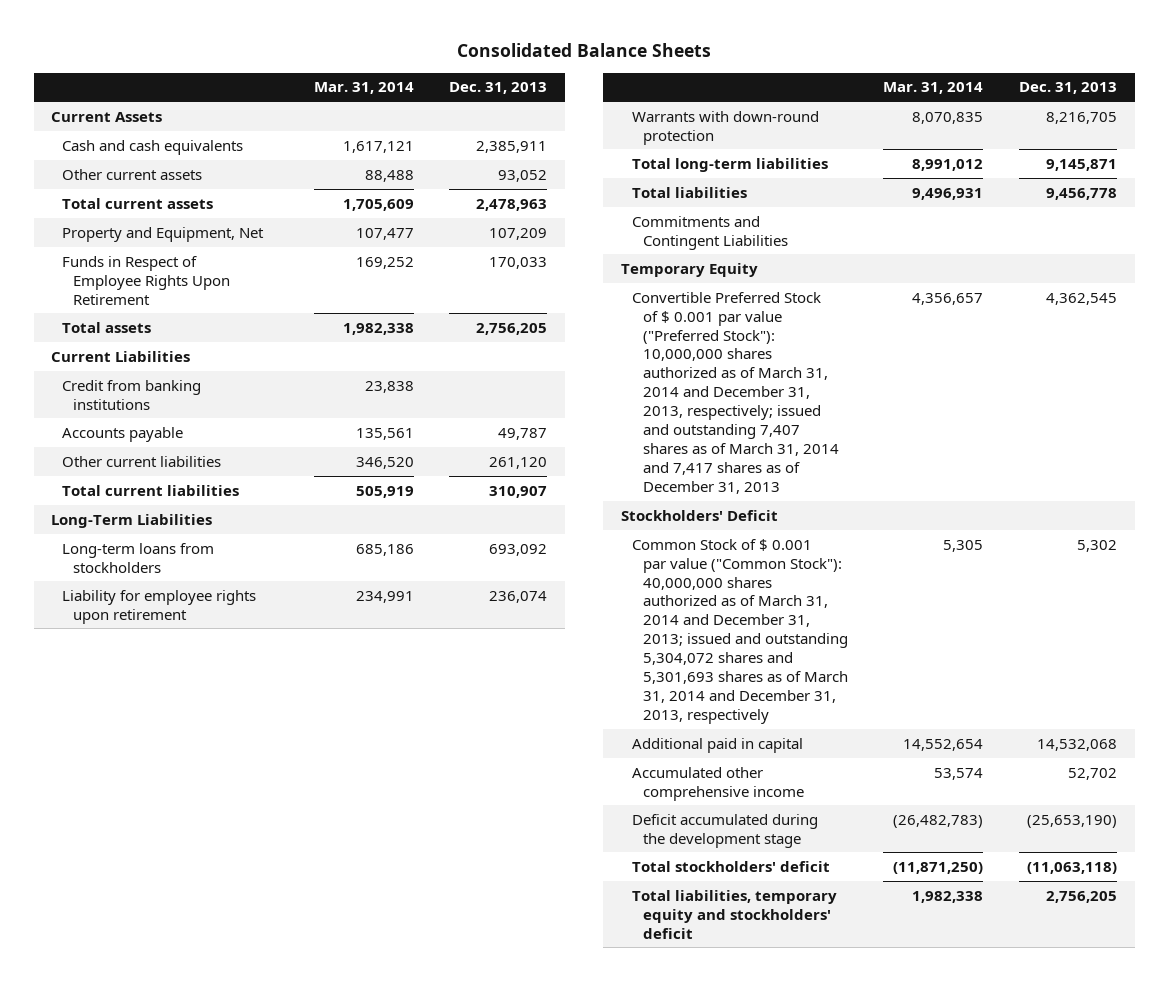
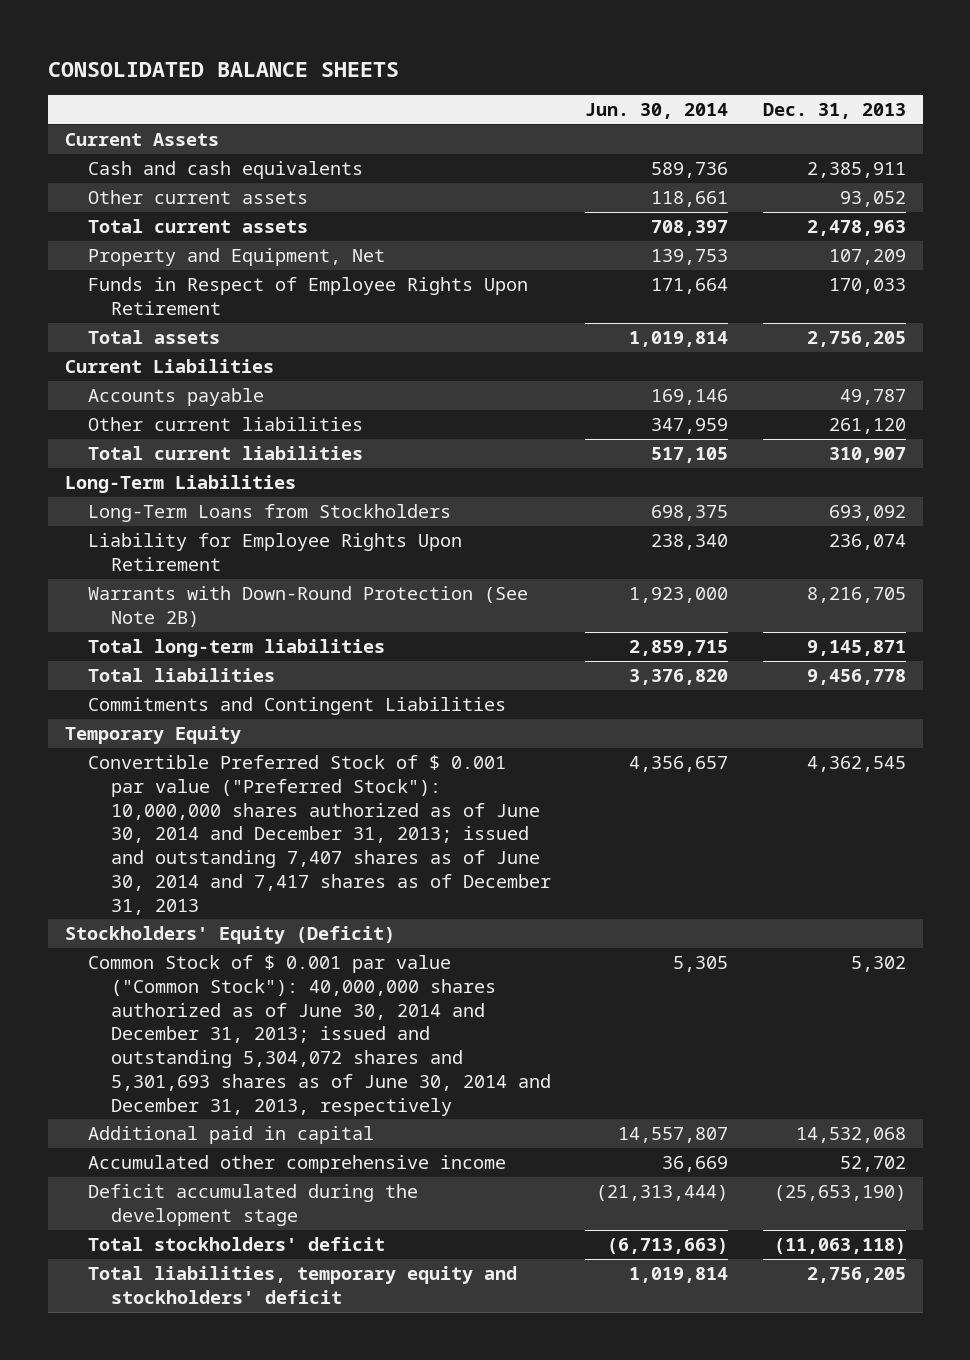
- Consolidated Balance Sheets
+ CONSOLIDATED BALANCE SHEETS
- | Mar. 31, 2014 | Dec. 31, 2013
+ | Jun. 30, 2014 | Dec. 31, 2013
- Credit from banking institutions | 23,838 |
- Long-term loans from stockholders | 685,186 | 693,092
- Liability for employee rights upon retirement | 234,991 | 236,074
- Warrants with down-round protection | 8,070,835 | 8,216,705
+ Long-Term Loans from Stockholders | 698,375 | 693,092
+ Liability for Employee Rights Upon Retirement | 238,340 | 236,074
+ Warrants with Down-Round Protection (See Note 2B) | 1,923,000 | 8,216,705
- Convertible Preferred Stock of $ 0.001 par value ("Preferred Stock"): 10,000,000 shares authorized as of March 31, 2014 and December 31, 2013, respectively; issued and outstanding 7,407 shares as of March 31, 2014 and 7,417 shares as of December 31, 2013 | 4,356,657 | 4,362,545
- Stockholders' Deficit
- Common Stock of $ 0.001 par value ("Common Stock"): 40,000,000 shares authorized as of March 31, 2014 and December 31, 2013; issued and outstanding 5,304,072 shares and 5,301,693 shares as of March 31, 2014 and December 31, 2013, respectively | 5,305 | 5,302
+ Convertible Preferred Stock of $ 0.001 par value ("Preferred Stock"): 10,000,000 shares authorized as of June 30, 2014 and December 31, 2013; issued and outstanding 7,407 shares as of June 30, 2014 and 7,417 shares as of December 31, 2013 | 4,356,657 | 4,362,545
+ Stockholders' Equity (Deficit)
+ Common Stock of $ 0.001 par value ("Common Stock"): 40,000,000 shares authorized as of June 30, 2014 and December 31, 2013; issued and outstanding 5,304,072 shares and 5,301,693 shares as of June 30, 2014 and December 31, 2013, respectively | 5,305 | 5,302

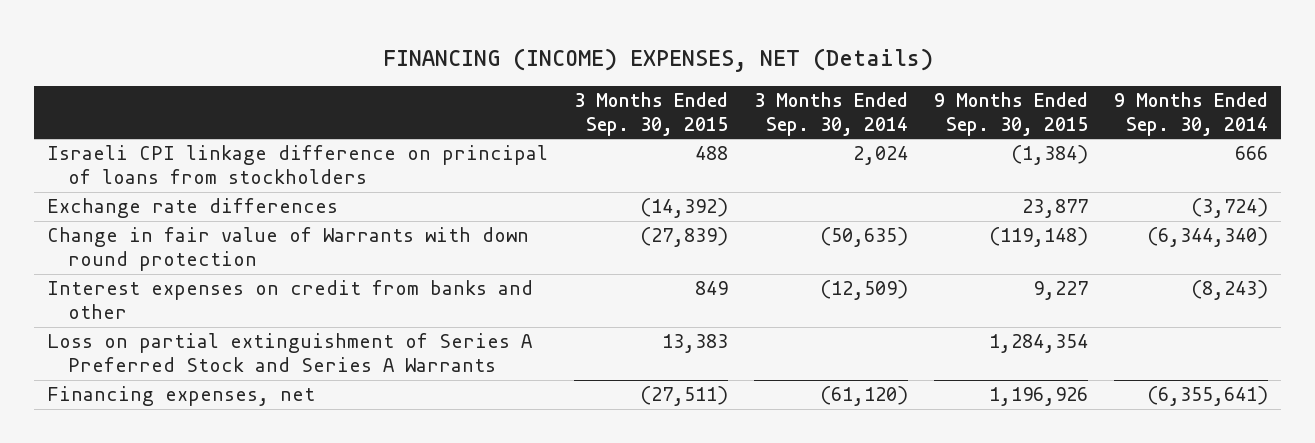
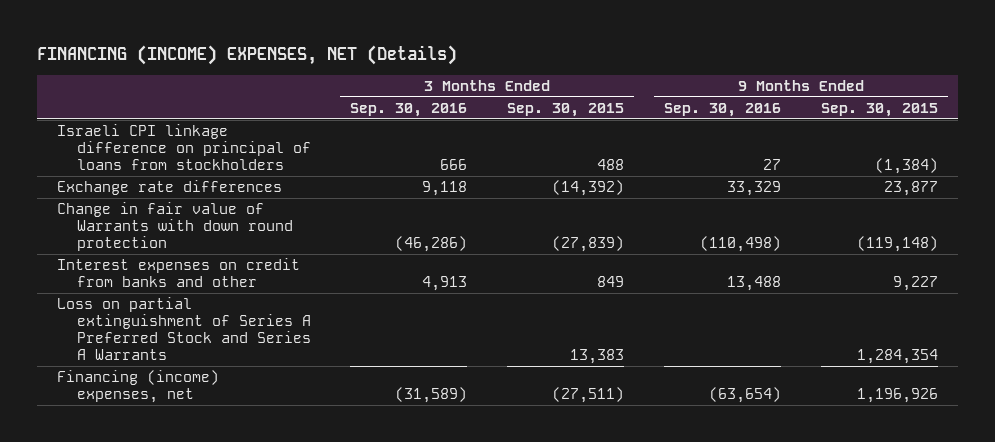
- | 3 Months Ended Sep. 30, 2015 | 3 Months Ended Sep. 30, 2014 | 9 Months Ended Sep. 30, 2015 | 9 Months Ended Sep. 30, 2014
+ | 3 Months Ended Sep. 30, 2016 | 3 Months Ended Sep. 30, 2015 | 9 Months Ended Sep. 30, 2016 | 9 Months Ended Sep. 30, 2015
- Financing expenses, net | (27,511) | (61,120) | 1,196,926 | (6,355,641)
+ Financing (income) expenses, net | (31,589) | (27,511) | (63,654) | 1,196,926

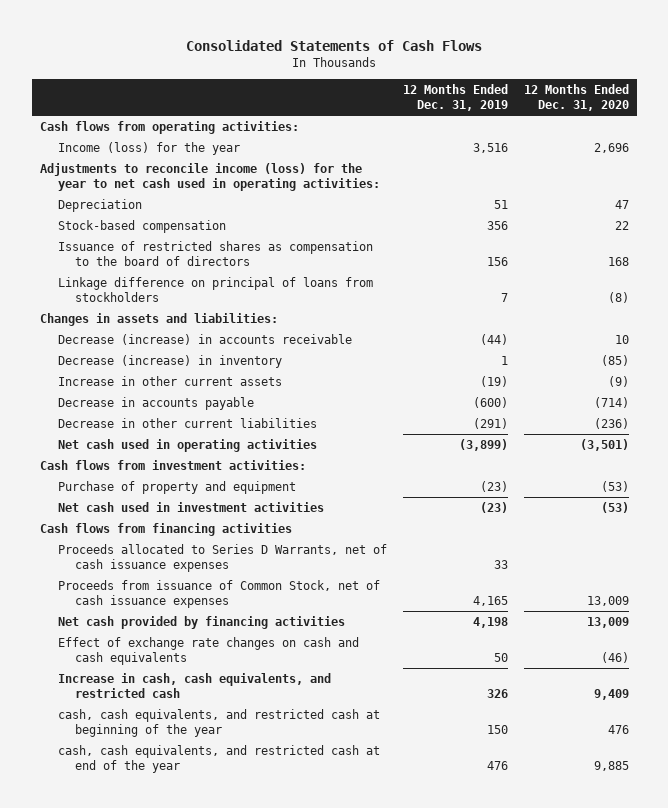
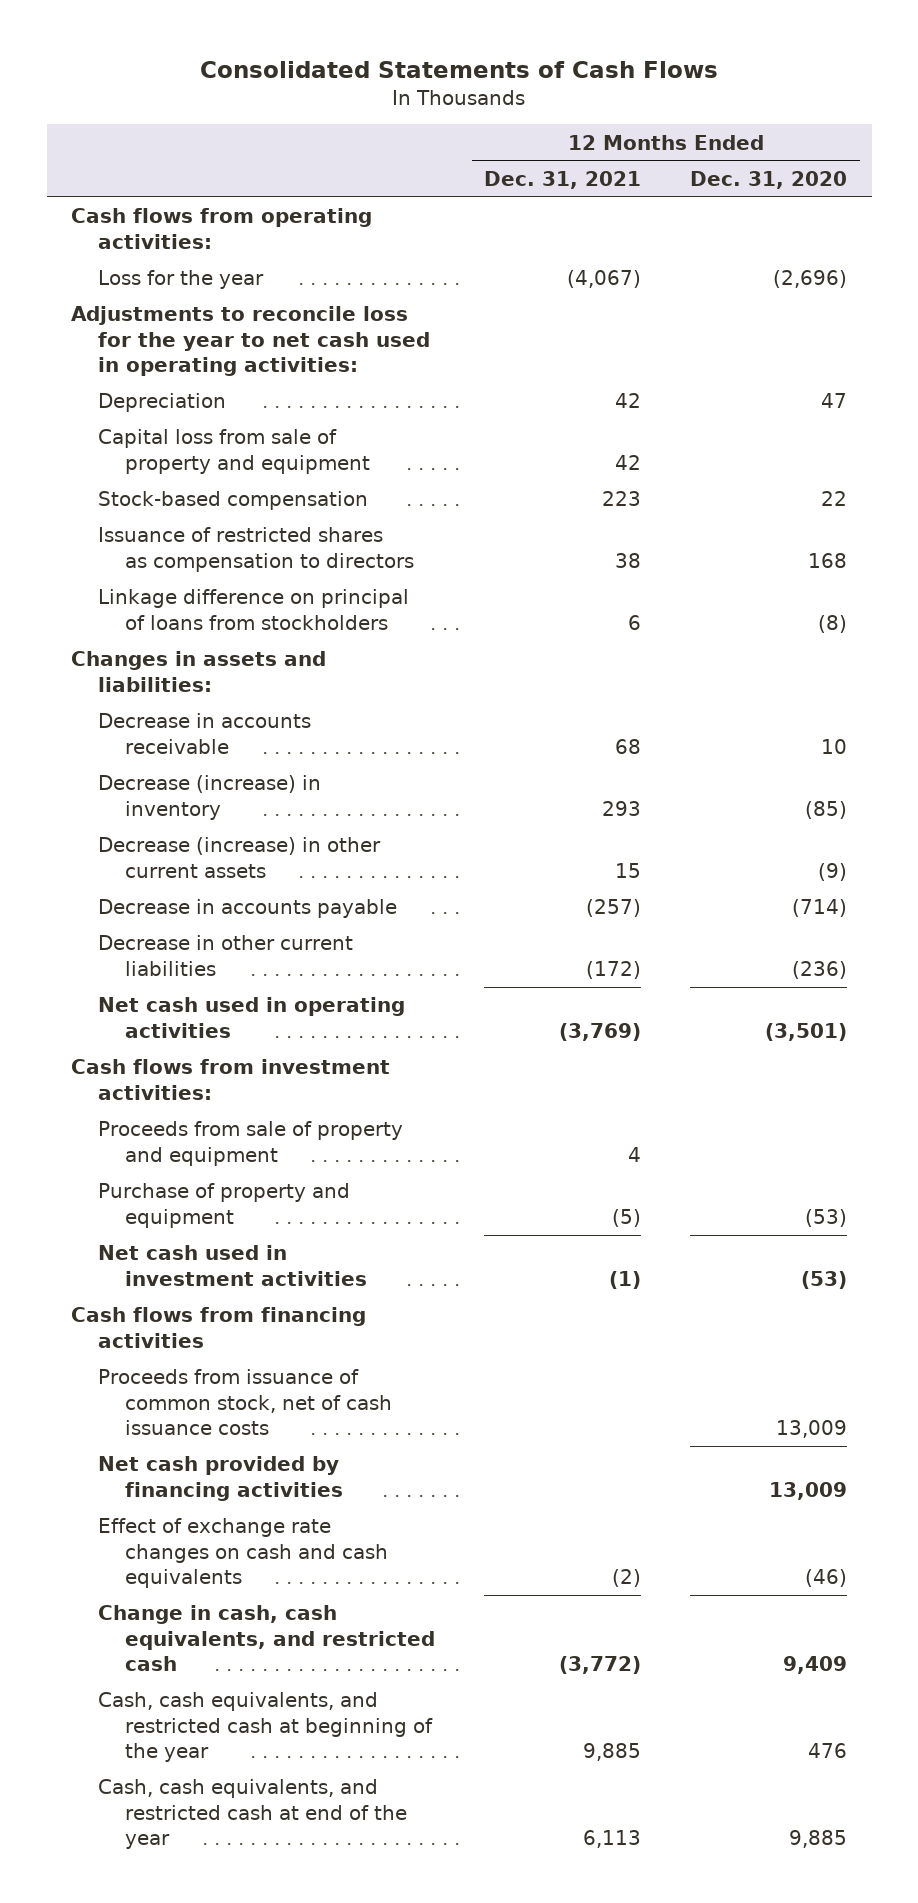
- | 12 Months Ended Dec. 31, 2019 | 12 Months Ended Dec. 31, 2020
+ | 12 Months Ended Dec. 31, 2021 | 12 Months Ended Dec. 31, 2020
- Income (loss) for the year | 3,516 | 2,696
- Adjustments to reconcile income (loss) for the year to net cash used in operating activities:
+ Loss for the year | (4,067) | (2,696)
+ Adjustments to reconcile loss for the year to net cash used in operating activities:
+ Capital loss from sale of property and equipment | 42 |
- Issuance of restricted shares as compensation to the board of directors | 156 | 168
+ Issuance of restricted shares as compensation to directors | 38 | 168
- Decrease (increase) in accounts receivable | (44) | 10
+ Decrease in accounts receivable | 68 | 10
- Increase in other current assets | (19) | (9)
+ Decrease (increase) in other current assets | 15 | (9)
+ Proceeds from sale of property and equipment | 4 |
- Proceeds allocated to Series D Warrants, net of cash issuance expenses | 33 |
- Proceeds from issuance of Common Stock, net of cash issuance expenses | 4,165 | 13,009
+ Proceeds from issuance of common stock, net of cash issuance costs | | 13,009
- Increase in cash, cash equivalents, and restricted cash | 326 | 9,409
- cash, cash equivalents, and restricted cash at beginning of the year | 150 | 476
- cash, cash equivalents, and restricted cash at end of the year | 476 | 9,885
+ Change in cash, cash equivalents, and restricted cash | (3,772) | 9,409
+ Cash, cash equivalents, and restricted cash at beginning of the year | 9,885 | 476
+ Cash, cash equivalents, and restricted cash at end of the year | 6,113 | 9,885

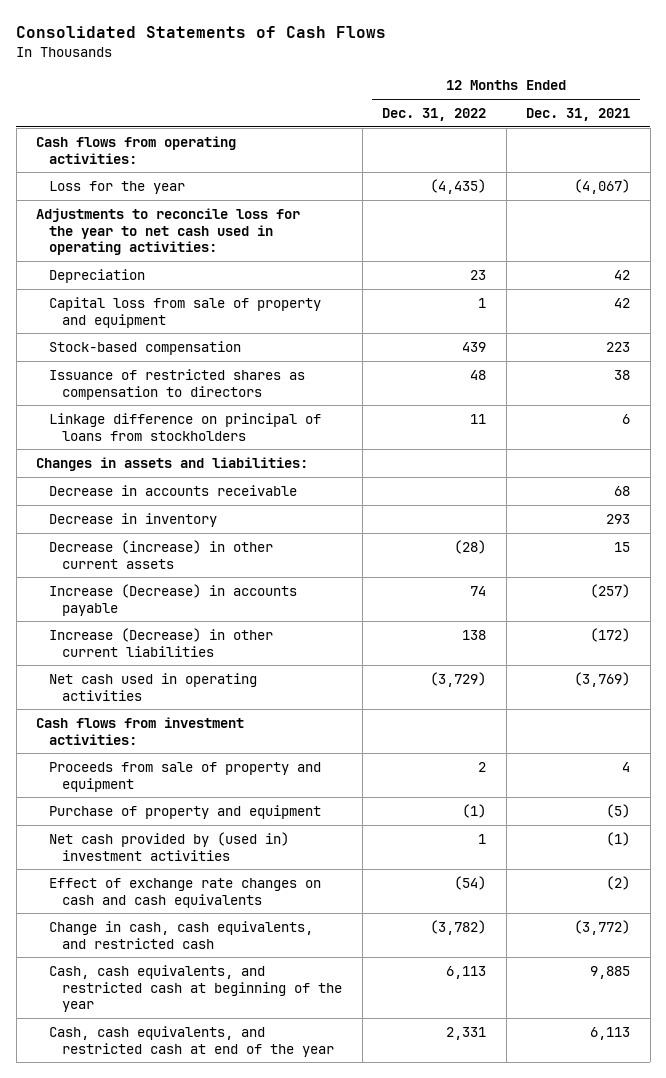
- | 12 Months Ended Dec. 31, 2021 | 12 Months Ended Dec. 31, 2020
+ | 12 Months Ended Dec. 31, 2022 | 12 Months Ended Dec. 31, 2021
- Decrease (increase) in inventory | 293 | (85)
+ Decrease in inventory | | 293
- Decrease in accounts payable | (257) | (714)
- Decrease in other current liabilities | (172) | (236)
+ Increase (Decrease) in accounts payable | 74 | (257)
+ Increase (Decrease) in other current liabilities | 138 | (172)
- Net cash used in investment activities | (1) | (53)
- Cash flows from financing activities
- Proceeds from issuance of common stock, net of cash issuance costs | | 13,009
- Net cash provided by financing activities | | 13,009
+ Net cash provided by (used in) investment activities | 1 | (1)

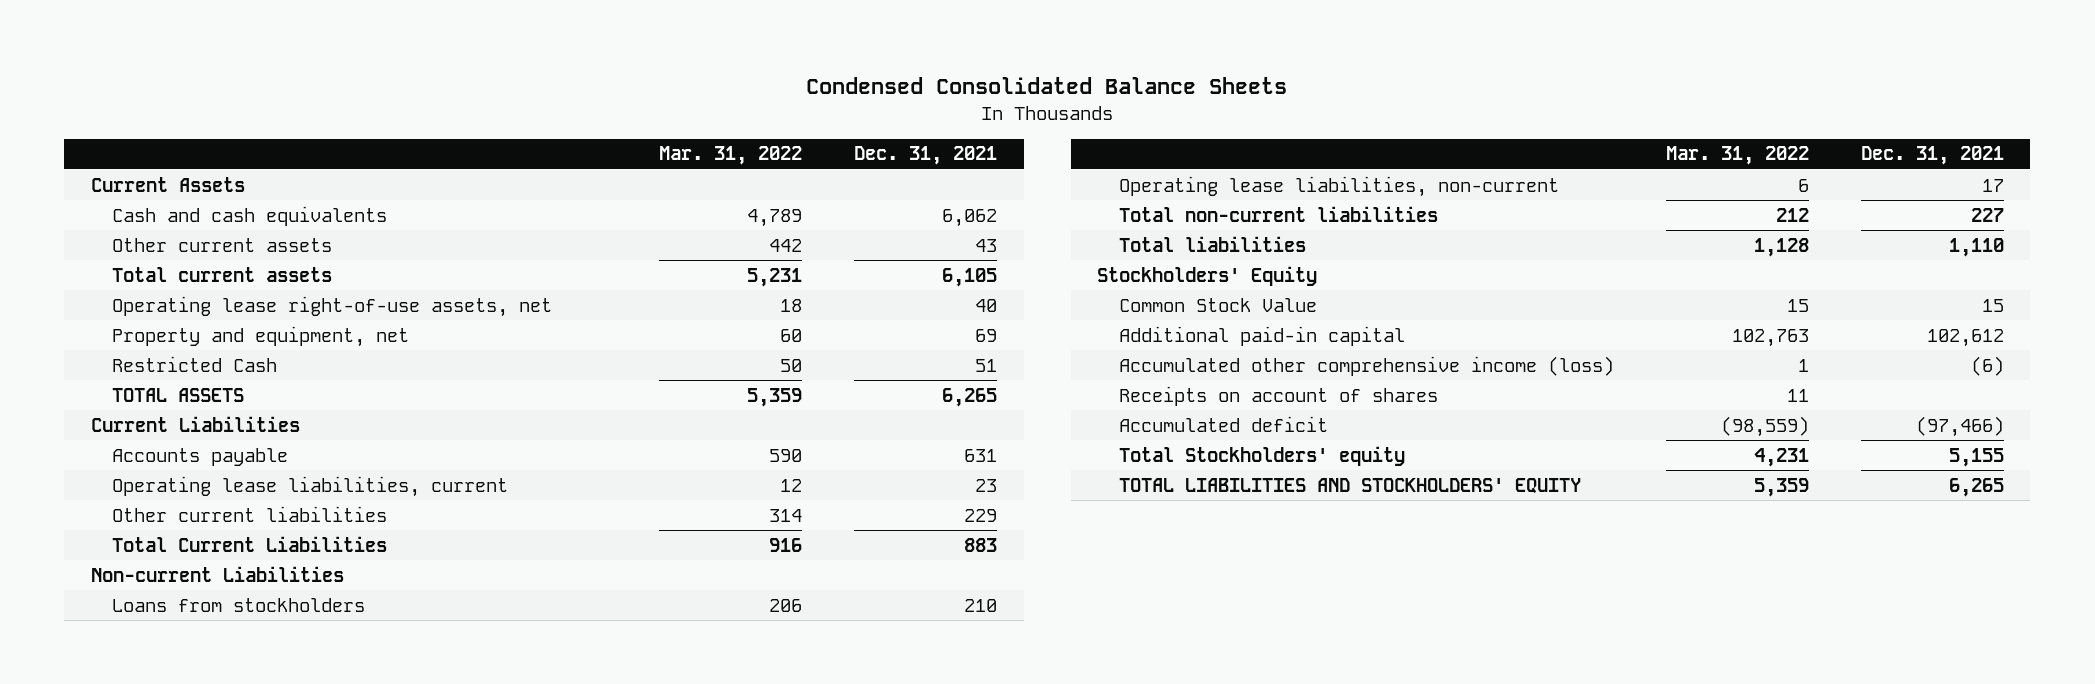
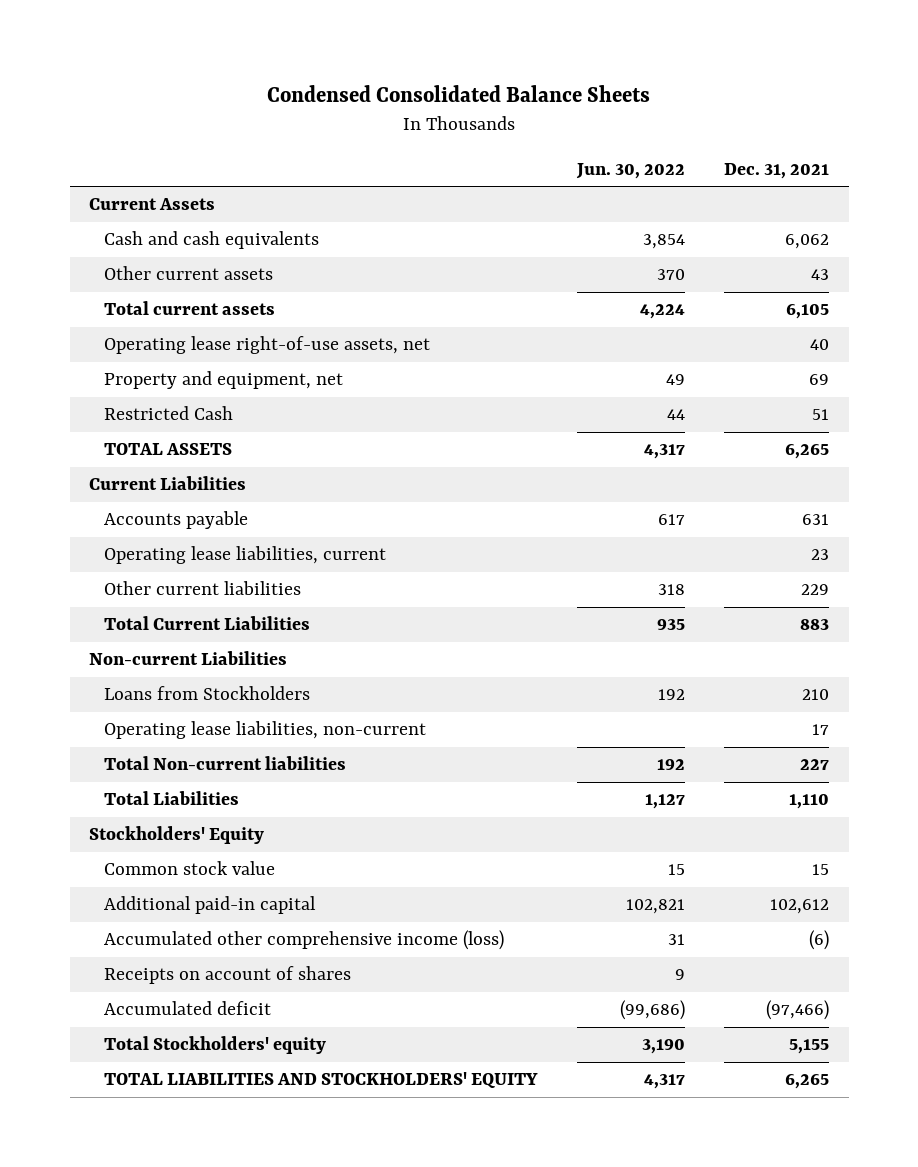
- | Mar. 31, 2022 | Dec. 31, 2021
+ | Jun. 30, 2022 | Dec. 31, 2021
- Loans from stockholders | 206 | 210
+ Loans from Stockholders | 192 | 210
- Total non-current liabilities | 212 | 227
- Total liabilities | 1,128 | 1,110
+ Total Non-current liabilities | 192 | 227
+ Total Liabilities | 1,127 | 1,110
- Common Stock Value | 15 | 15
+ Common stock value | 15 | 15

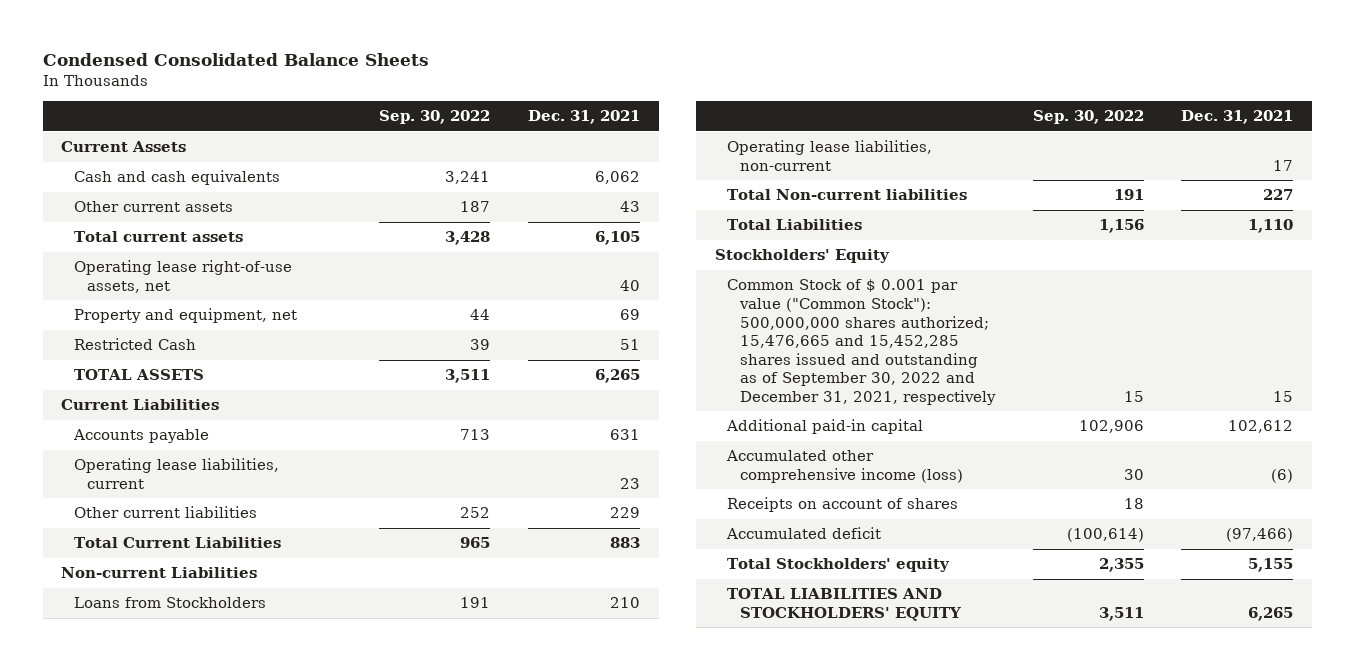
- | Jun. 30, 2022 | Dec. 31, 2021
+ | Sep. 30, 2022 | Dec. 31, 2021
- Common stock value | 15 | 15
+ Common Stock of $ 0.001 par value ("Common Stock"): 500,000,000 shares authorized; 15,476,665 and 15,452,285 shares issued and outstanding as of September 30, 2022 and December 31, 2021, respectively | 15 | 15

